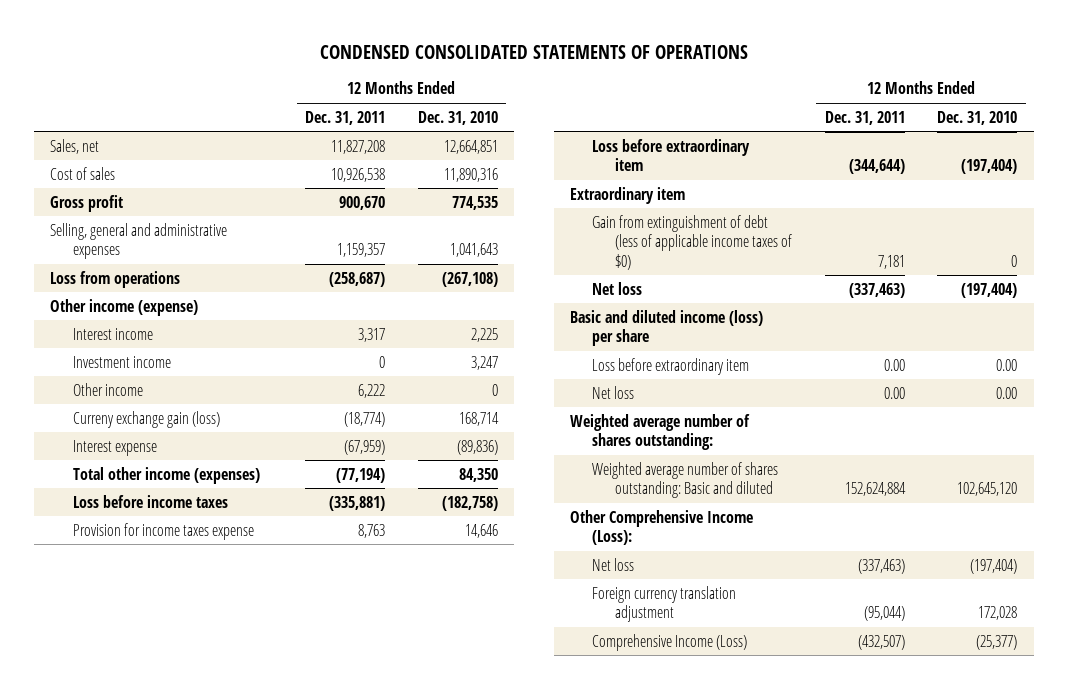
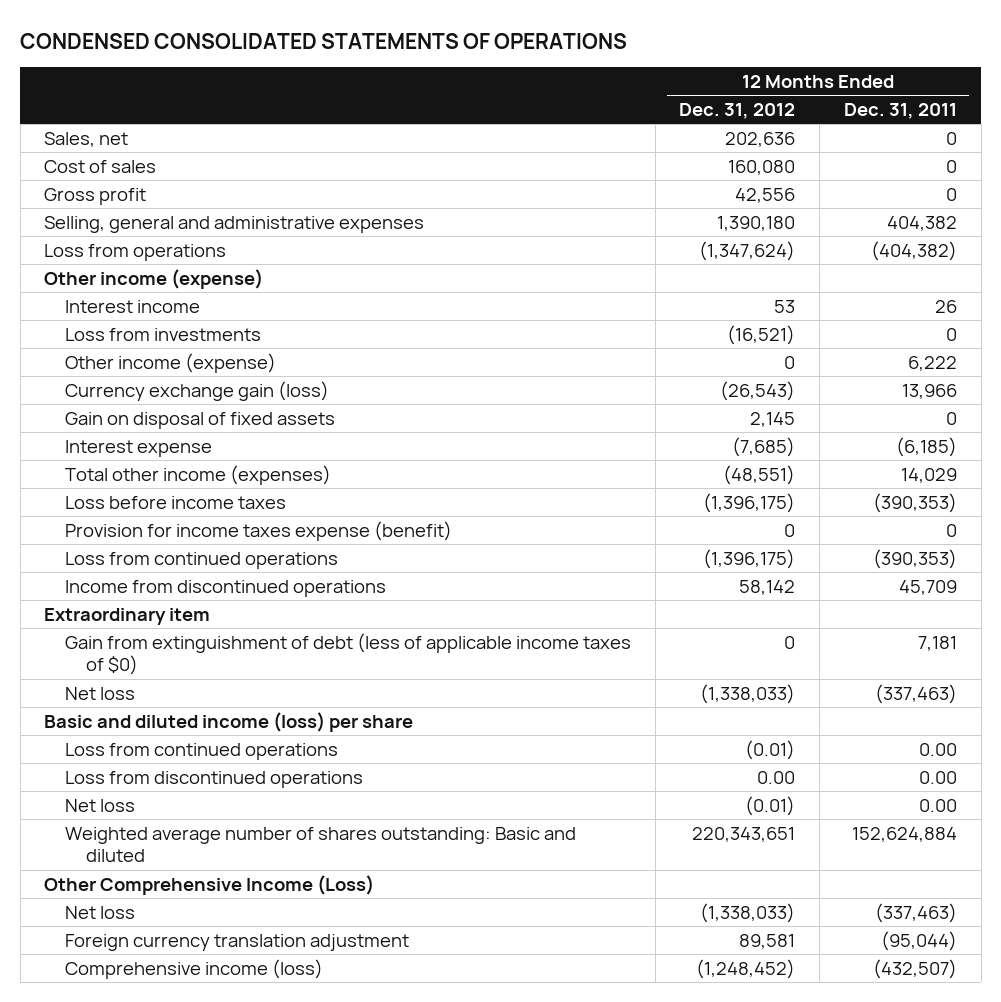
- | 12 Months Ended Dec. 31, 2011 | 12 Months Ended Dec. 31, 2010
+ | 12 Months Ended Dec. 31, 2012 | 12 Months Ended Dec. 31, 2011
- Sales, net | 11,827,208 | 12,664,851
- Cost of sales | 10,926,538 | 11,890,316
- Gross profit | 900,670 | 774,535
- Selling, general and administrative expenses | 1,159,357 | 1,041,643
- Loss from operations | (258,687) | (267,108)
+ Sales, net | 202,636 | 0
+ Cost of sales | 160,080 | 0
+ Gross profit | 42,556 | 0
+ Selling, general and administrative expenses | 1,390,180 | 404,382
+ Loss from operations | (1,347,624) | (404,382)
- Interest income | 3,317 | 2,225
- Investment income | 0 | 3,247
- Other income | 6,222 | 0
- Curreny exchange gain (loss) | (18,774) | 168,714
- Interest expense | (67,959) | (89,836)
- Total other income (expenses) | (77,194) | 84,350
- Loss before income taxes | (335,881) | (182,758)
- Provision for income taxes expense | 8,763 | 14,646
- Loss before extraordinary item | (344,644) | (197,404)
+ Interest income | 53 | 26
+ Loss from investments | (16,521) | 0
+ Other income (expense) | 0 | 6,222
+ Currency exchange gain (loss) | (26,543) | 13,966
+ Gain on disposal of fixed assets | 2,145 | 0
+ Interest expense | (7,685) | (6,185)
+ Total other income (expenses) | (48,551) | 14,029
+ Loss before income taxes | (1,396,175) | (390,353)
+ Provision for income taxes expense (benefit) | 0 | 0
+ Loss from continued operations | (1,396,175) | (390,353)
+ Income from discontinued operations | 58,142 | 45,709
- Loss before extraordinary item | 0.00 | 0.00
+ Loss from continued operations | (0.01) | 0.00
+ Loss from discontinued operations | 0.00 | 0.00
- Weighted average number of shares outstanding:
- Other Comprehensive Income (Loss):
+ Other Comprehensive Income (Loss)
- Comprehensive Income (Loss) | (432,507) | (25,377)
+ Comprehensive income (loss) | (1,248,452) | (432,507)

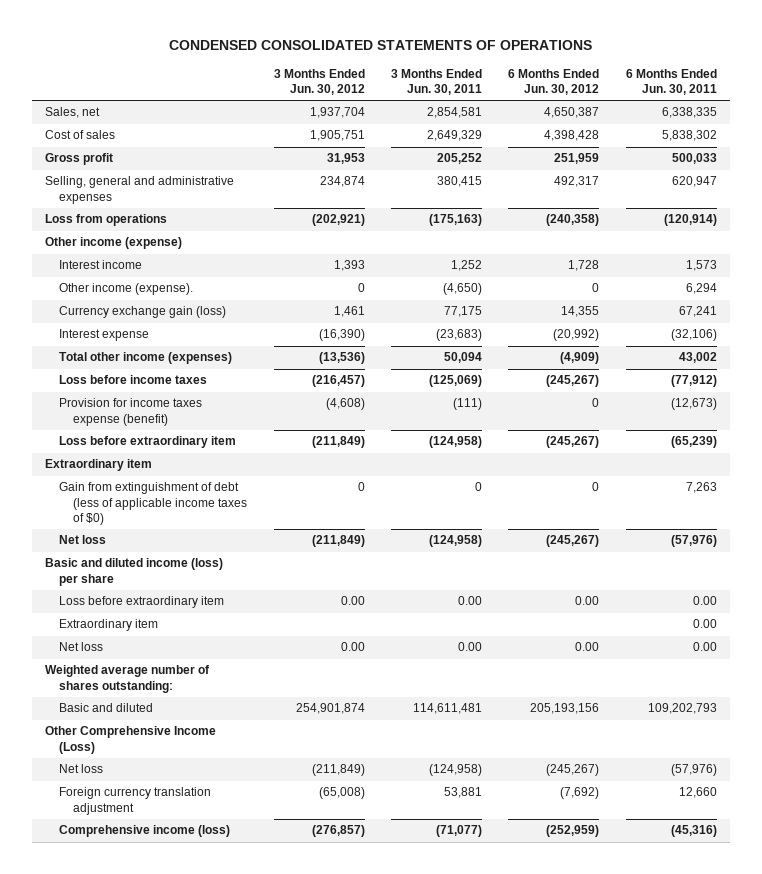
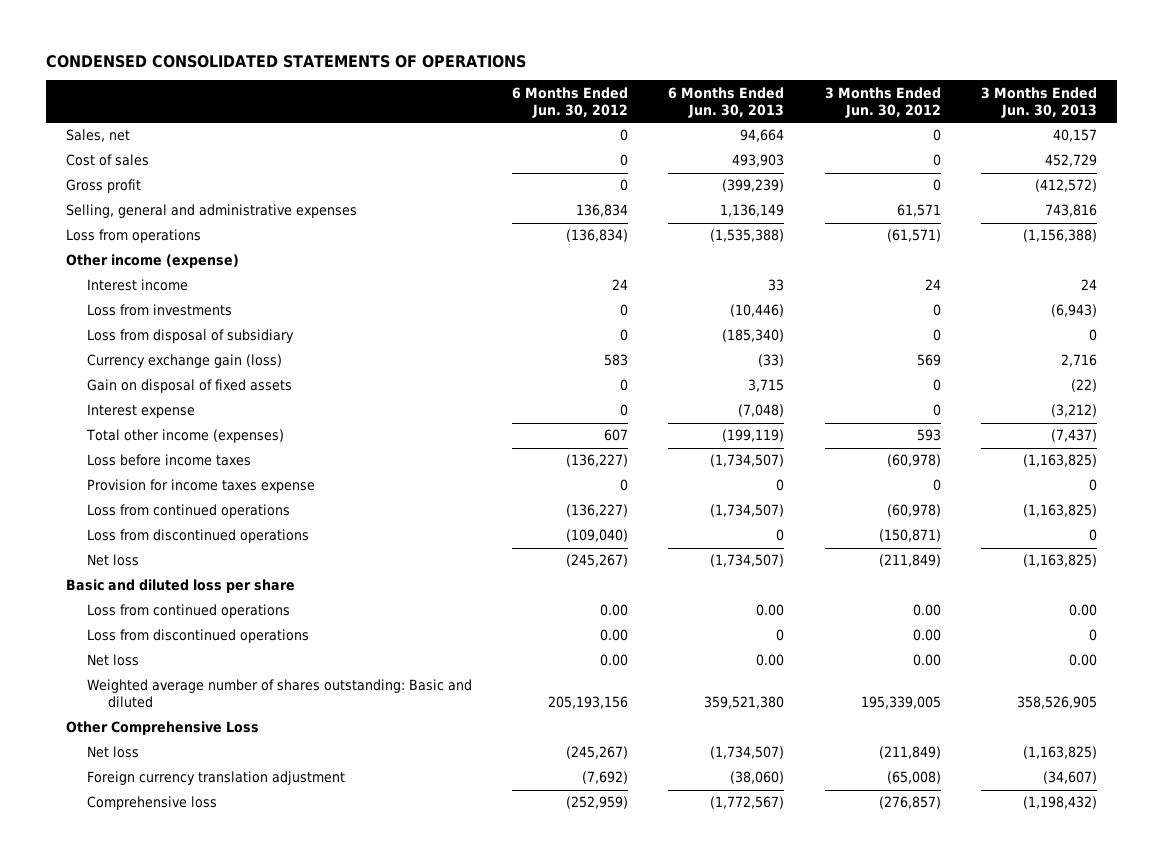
- | 3 Months Ended Jun. 30, 2012 | 3 Months Ended Jun. 30, 2011 | 6 Months Ended Jun. 30, 2012 | 6 Months Ended Jun. 30, 2011
+ | 6 Months Ended Jun. 30, 2012 | 6 Months Ended Jun. 30, 2013 | 3 Months Ended Jun. 30, 2012 | 3 Months Ended Jun. 30, 2013
- Sales, net | 1,937,704 | 2,854,581 | 4,650,387 | 6,338,335
- Cost of sales | 1,905,751 | 2,649,329 | 4,398,428 | 5,838,302
- Gross profit | 31,953 | 205,252 | 251,959 | 500,033
- Selling, general and administrative expenses | 234,874 | 380,415 | 492,317 | 620,947
- Loss from operations | (202,921) | (175,163) | (240,358) | (120,914)
+ Sales, net | 0 | 94,664 | 0 | 40,157
+ Cost of sales | 0 | 493,903 | 0 | 452,729
+ Gross profit | 0 | (399,239) | 0 | (412,572)
+ Selling, general and administrative expenses | 136,834 | 1,136,149 | 61,571 | 743,816
+ Loss from operations | (136,834) | (1,535,388) | (61,571) | (1,156,388)
- Interest income | 1,393 | 1,252 | 1,728 | 1,573
- Other income (expense). | 0 | (4,650) | 0 | 6,294
- Currency exchange gain (loss) | 1,461 | 77,175 | 14,355 | 67,241
- Interest expense | (16,390) | (23,683) | (20,992) | (32,106)
- Total other income (expenses) | (13,536) | 50,094 | (4,909) | 43,002
- Loss before income taxes | (216,457) | (125,069) | (245,267) | (77,912)
- Provision for income taxes expense (benefit) | (4,608) | (111) | 0 | (12,673)
- Loss before extraordinary item | (211,849) | (124,958) | (245,267) | (65,239)
- Extraordinary item
- Gain from extinguishment of debt (less of applicable income taxes of $0) | 0 | 0 | 0 | 7,263
+ Interest income | 24 | 33 | 24 | 24
+ Loss from investments | 0 | (10,446) | 0 | (6,943)
+ Loss from disposal of subsidiary | 0 | (185,340) | 0 | 0
+ Currency exchange gain (loss) | 583 | (33) | 569 | 2,716
+ Gain on disposal of fixed assets | 0 | 3,715 | 0 | (22)
+ Interest expense | 0 | (7,048) | 0 | (3,212)
+ Total other income (expenses) | 607 | (199,119) | 593 | (7,437)
+ Loss before income taxes | (136,227) | (1,734,507) | (60,978) | (1,163,825)
+ Provision for income taxes expense | 0 | 0 | 0 | 0
+ Loss from continued operations | (136,227) | (1,734,507) | (60,978) | (1,163,825)
+ Loss from discontinued operations | (109,040) | 0 | (150,871) | 0
- Basic and diluted income (loss) per share
- Loss before extraordinary item | 0.00 | 0.00 | 0.00 | 0.00
- Extraordinary item | | | | 0.00
+ Basic and diluted loss per share
+ Loss from continued operations | 0.00 | 0.00 | 0.00 | 0.00
+ Loss from discontinued operations | 0.00 | 0 | 0.00 | 0
- Weighted average number of shares outstanding:
- Basic and diluted | 254,901,874 | 114,611,481 | 205,193,156 | 109,202,793
- Other Comprehensive Income (Loss)
+ Weighted average number of shares outstanding: Basic and diluted | 205,193,156 | 359,521,380 | 195,339,005 | 358,526,905
+ Other Comprehensive Loss
- Comprehensive income (loss) | (276,857) | (71,077) | (252,959) | (45,316)
+ Comprehensive loss | (252,959) | (1,772,567) | (276,857) | (1,198,432)

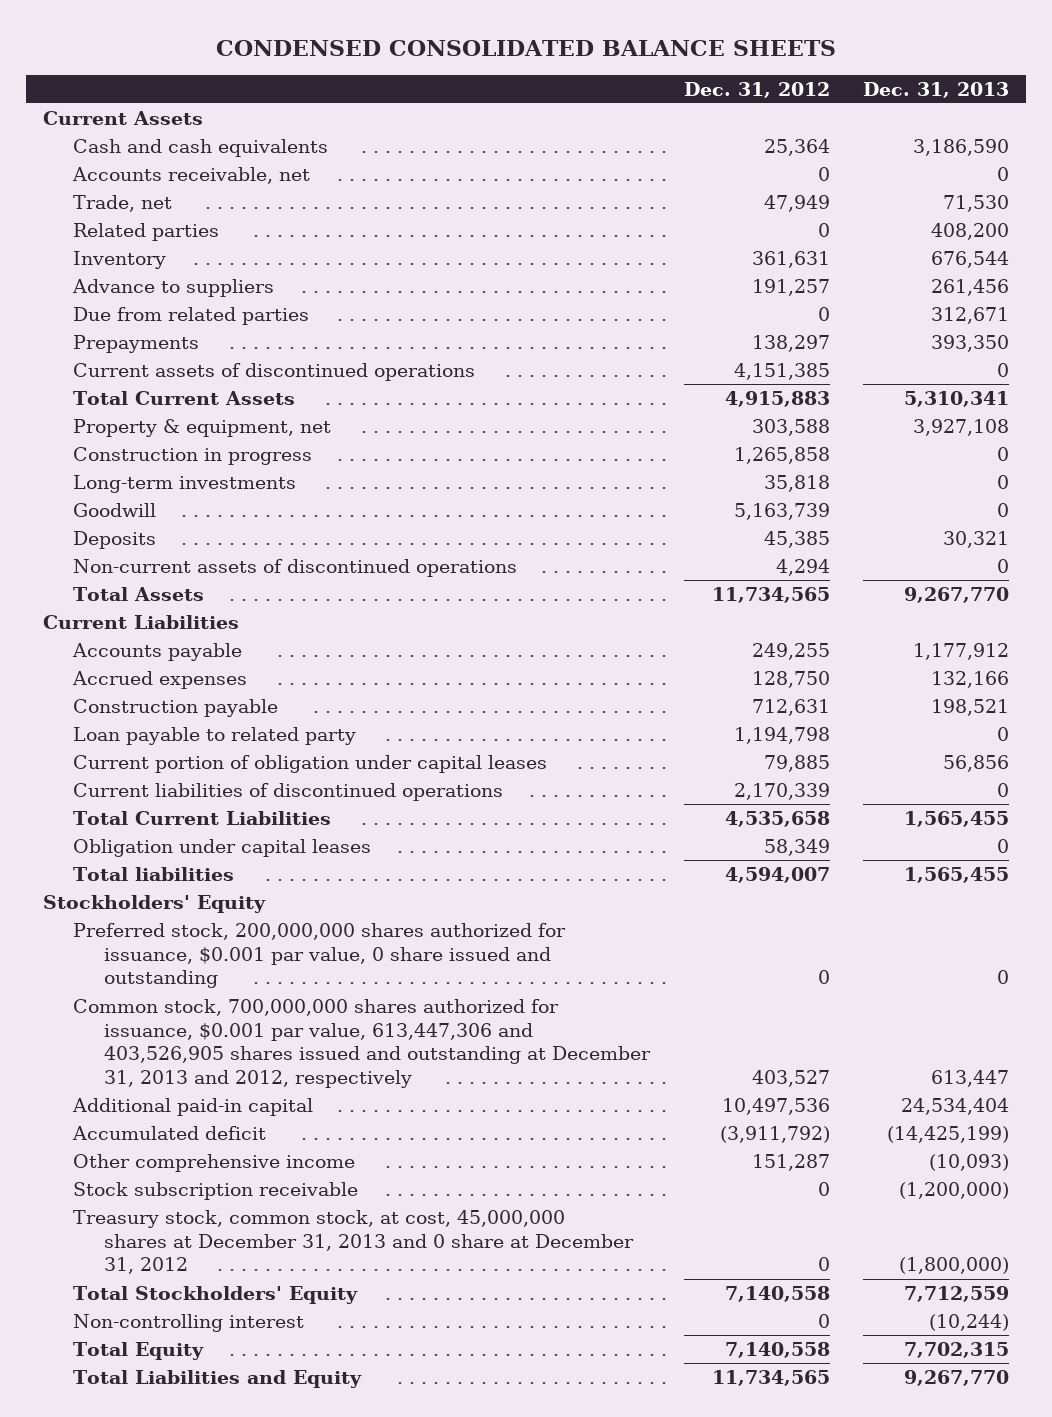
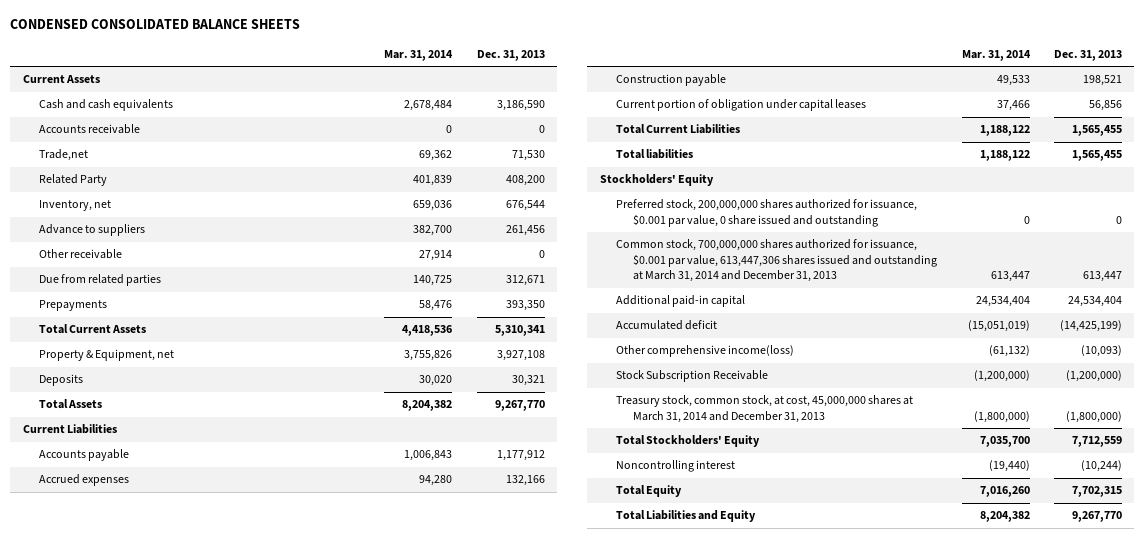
- | Dec. 31, 2012 | Dec. 31, 2013
+ | Mar. 31, 2014 | Dec. 31, 2013
- Accounts receivable, net | 0 | 0
- Trade, net | 47,949 | 71,530
- Related parties | 0 | 408,200
- Inventory | 361,631 | 676,544
+ Accounts receivable | 0 | 0
+ Trade,net | 69,362 | 71,530
+ Related Party | 401,839 | 408,200
+ Inventory, net | 659,036 | 676,544
+ Other receivable | 27,914 | 0
- Current assets of discontinued operations | 4,151,385 | 0
- Property & equipment, net | 303,588 | 3,927,108
- Construction in progress | 1,265,858 | 0
- Long-term investments | 35,818 | 0
- Goodwill | 5,163,739 | 0
+ Property & Equipment, net | 3,755,826 | 3,927,108
- Non-current assets of discontinued operations | 4,294 | 0
- Loan payable to related party | 1,194,798 | 0
- Current liabilities of discontinued operations | 2,170,339 | 0
- Obligation under capital leases | 58,349 | 0
- Common stock, 700,000,000 shares authorized for issuance, $0.001 par value, 613,447,306 and 403,526,905 shares issued and outstanding at December 31, 2013 and 2012, respectively | 403,527 | 613,447
+ Common stock, 700,000,000 shares authorized for issuance, $0.001 par value, 613,447,306 shares issued and outstanding at March 31, 2014 and December 31, 2013 | 613,447 | 613,447
- Other comprehensive income | 151,287 | (10,093)
- Stock subscription receivable | 0 | (1,200,000)
- Treasury stock, common stock, at cost, 45,000,000 shares at December 31, 2013 and 0 share at December 31, 2012 | 0 | (1,800,000)
+ Other comprehensive income(loss) | (61,132) | (10,093)
+ Stock Subscription Receivable | (1,200,000) | (1,200,000)
+ Treasury stock, common stock, at cost, 45,000,000 shares at March 31, 2014 and December 31, 2013 | (1,800,000) | (1,800,000)
- Non-controlling interest | 0 | (10,244)
+ Noncontrolling interest | (19,440) | (10,244)

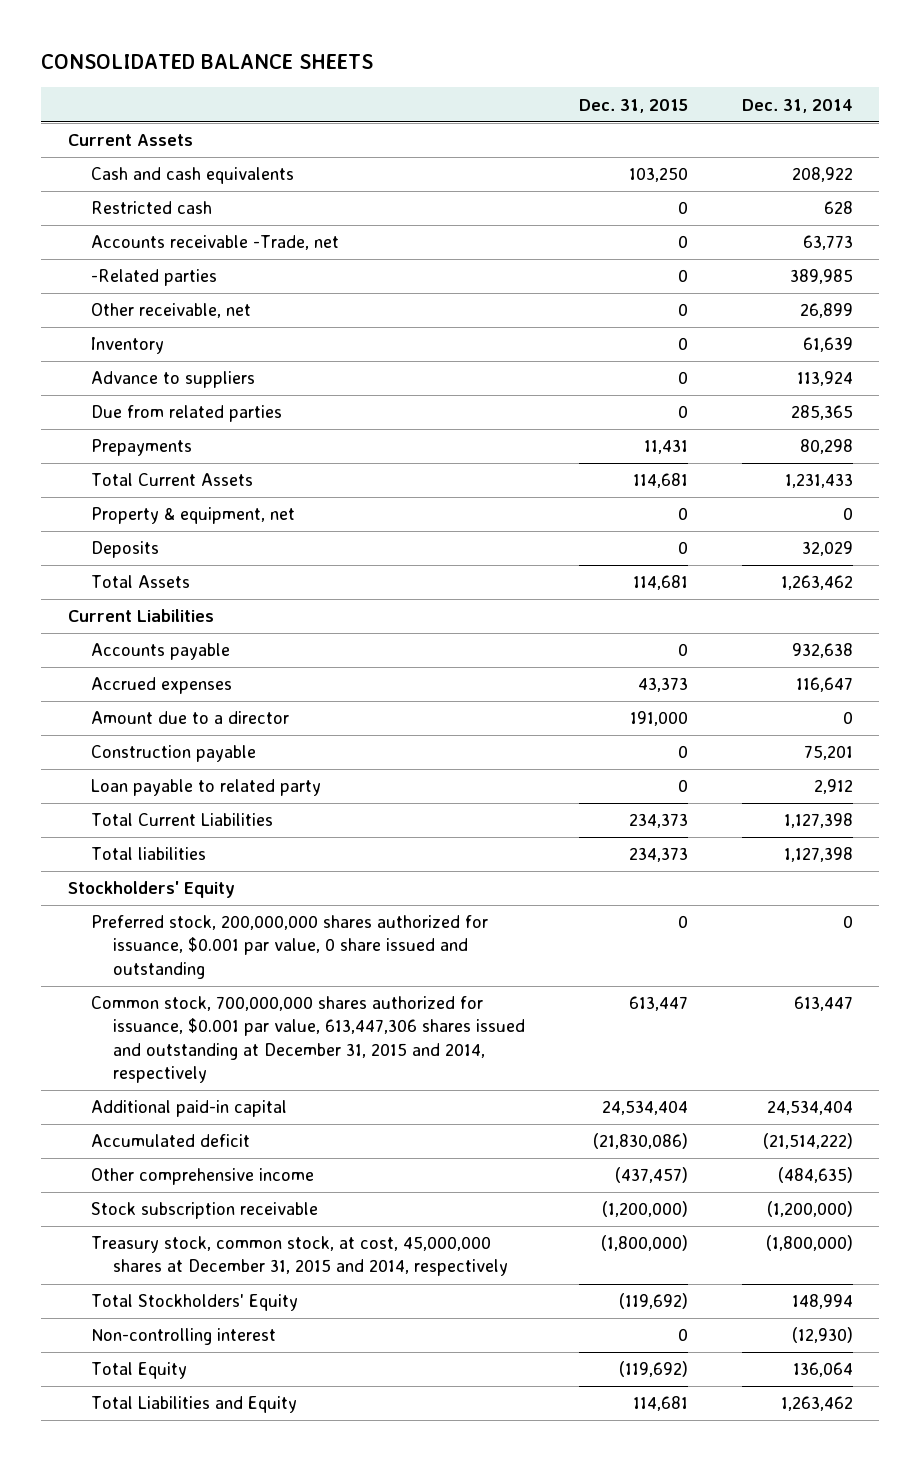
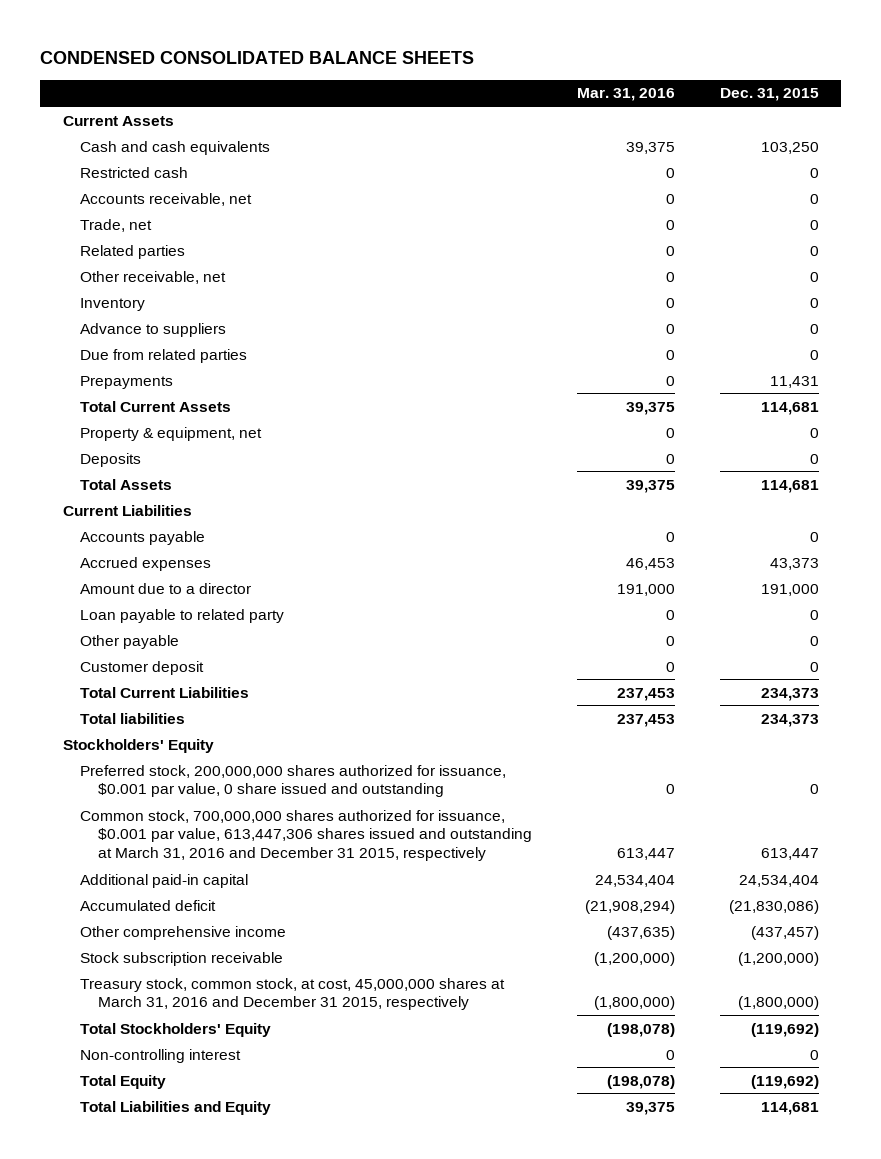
- CONSOLIDATED BALANCE SHEETS
+ CONDENSED CONSOLIDATED BALANCE SHEETS
- | Dec. 31, 2015 | Dec. 31, 2014
+ | Mar. 31, 2016 | Dec. 31, 2015
- Accounts receivable -Trade, net | 0 | 63,773
- -Related parties | 0 | 389,985
+ Accounts receivable, net | 0 | 0
+ Trade, net | 0 | 0
+ Related parties | 0 | 0
- Construction payable | 0 | 75,201
+ Other payable | 0 | 0
+ Customer deposit | 0 | 0
- Common stock, 700,000,000 shares authorized for issuance, $0.001 par value, 613,447,306 shares issued and outstanding at December 31, 2015 and 2014, respectively | 613,447 | 613,447
+ Common stock, 700,000,000 shares authorized for issuance, $0.001 par value, 613,447,306 shares issued and outstanding at March 31, 2016 and December 31 2015, respectively | 613,447 | 613,447
- Treasury stock, common stock, at cost, 45,000,000 shares at December 31, 2015 and 2014, respectively | (1,800,000) | (1,800,000)
+ Treasury stock, common stock, at cost, 45,000,000 shares at March 31, 2016 and December 31 2015, respectively | (1,800,000) | (1,800,000)

